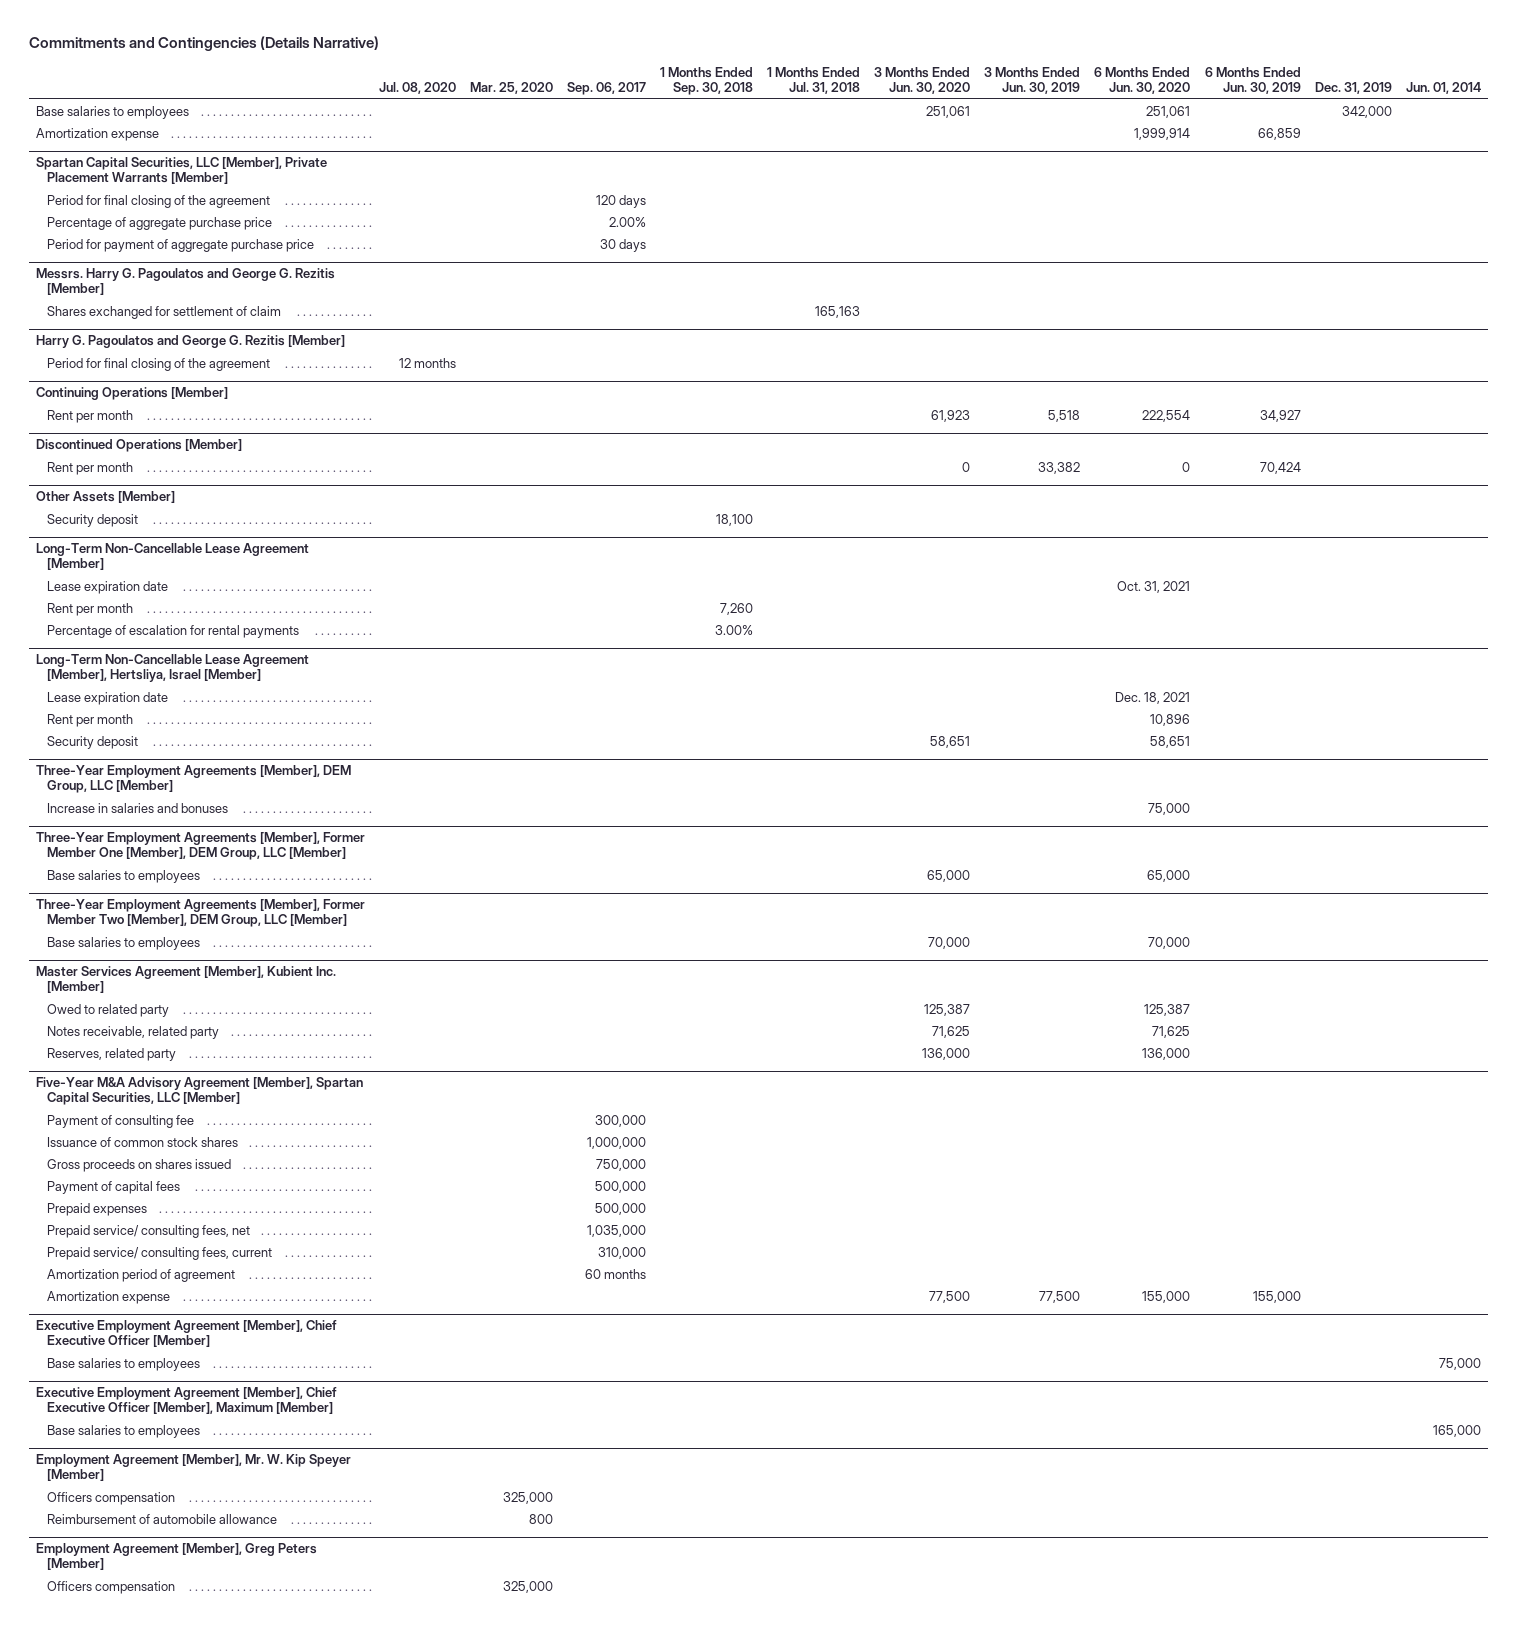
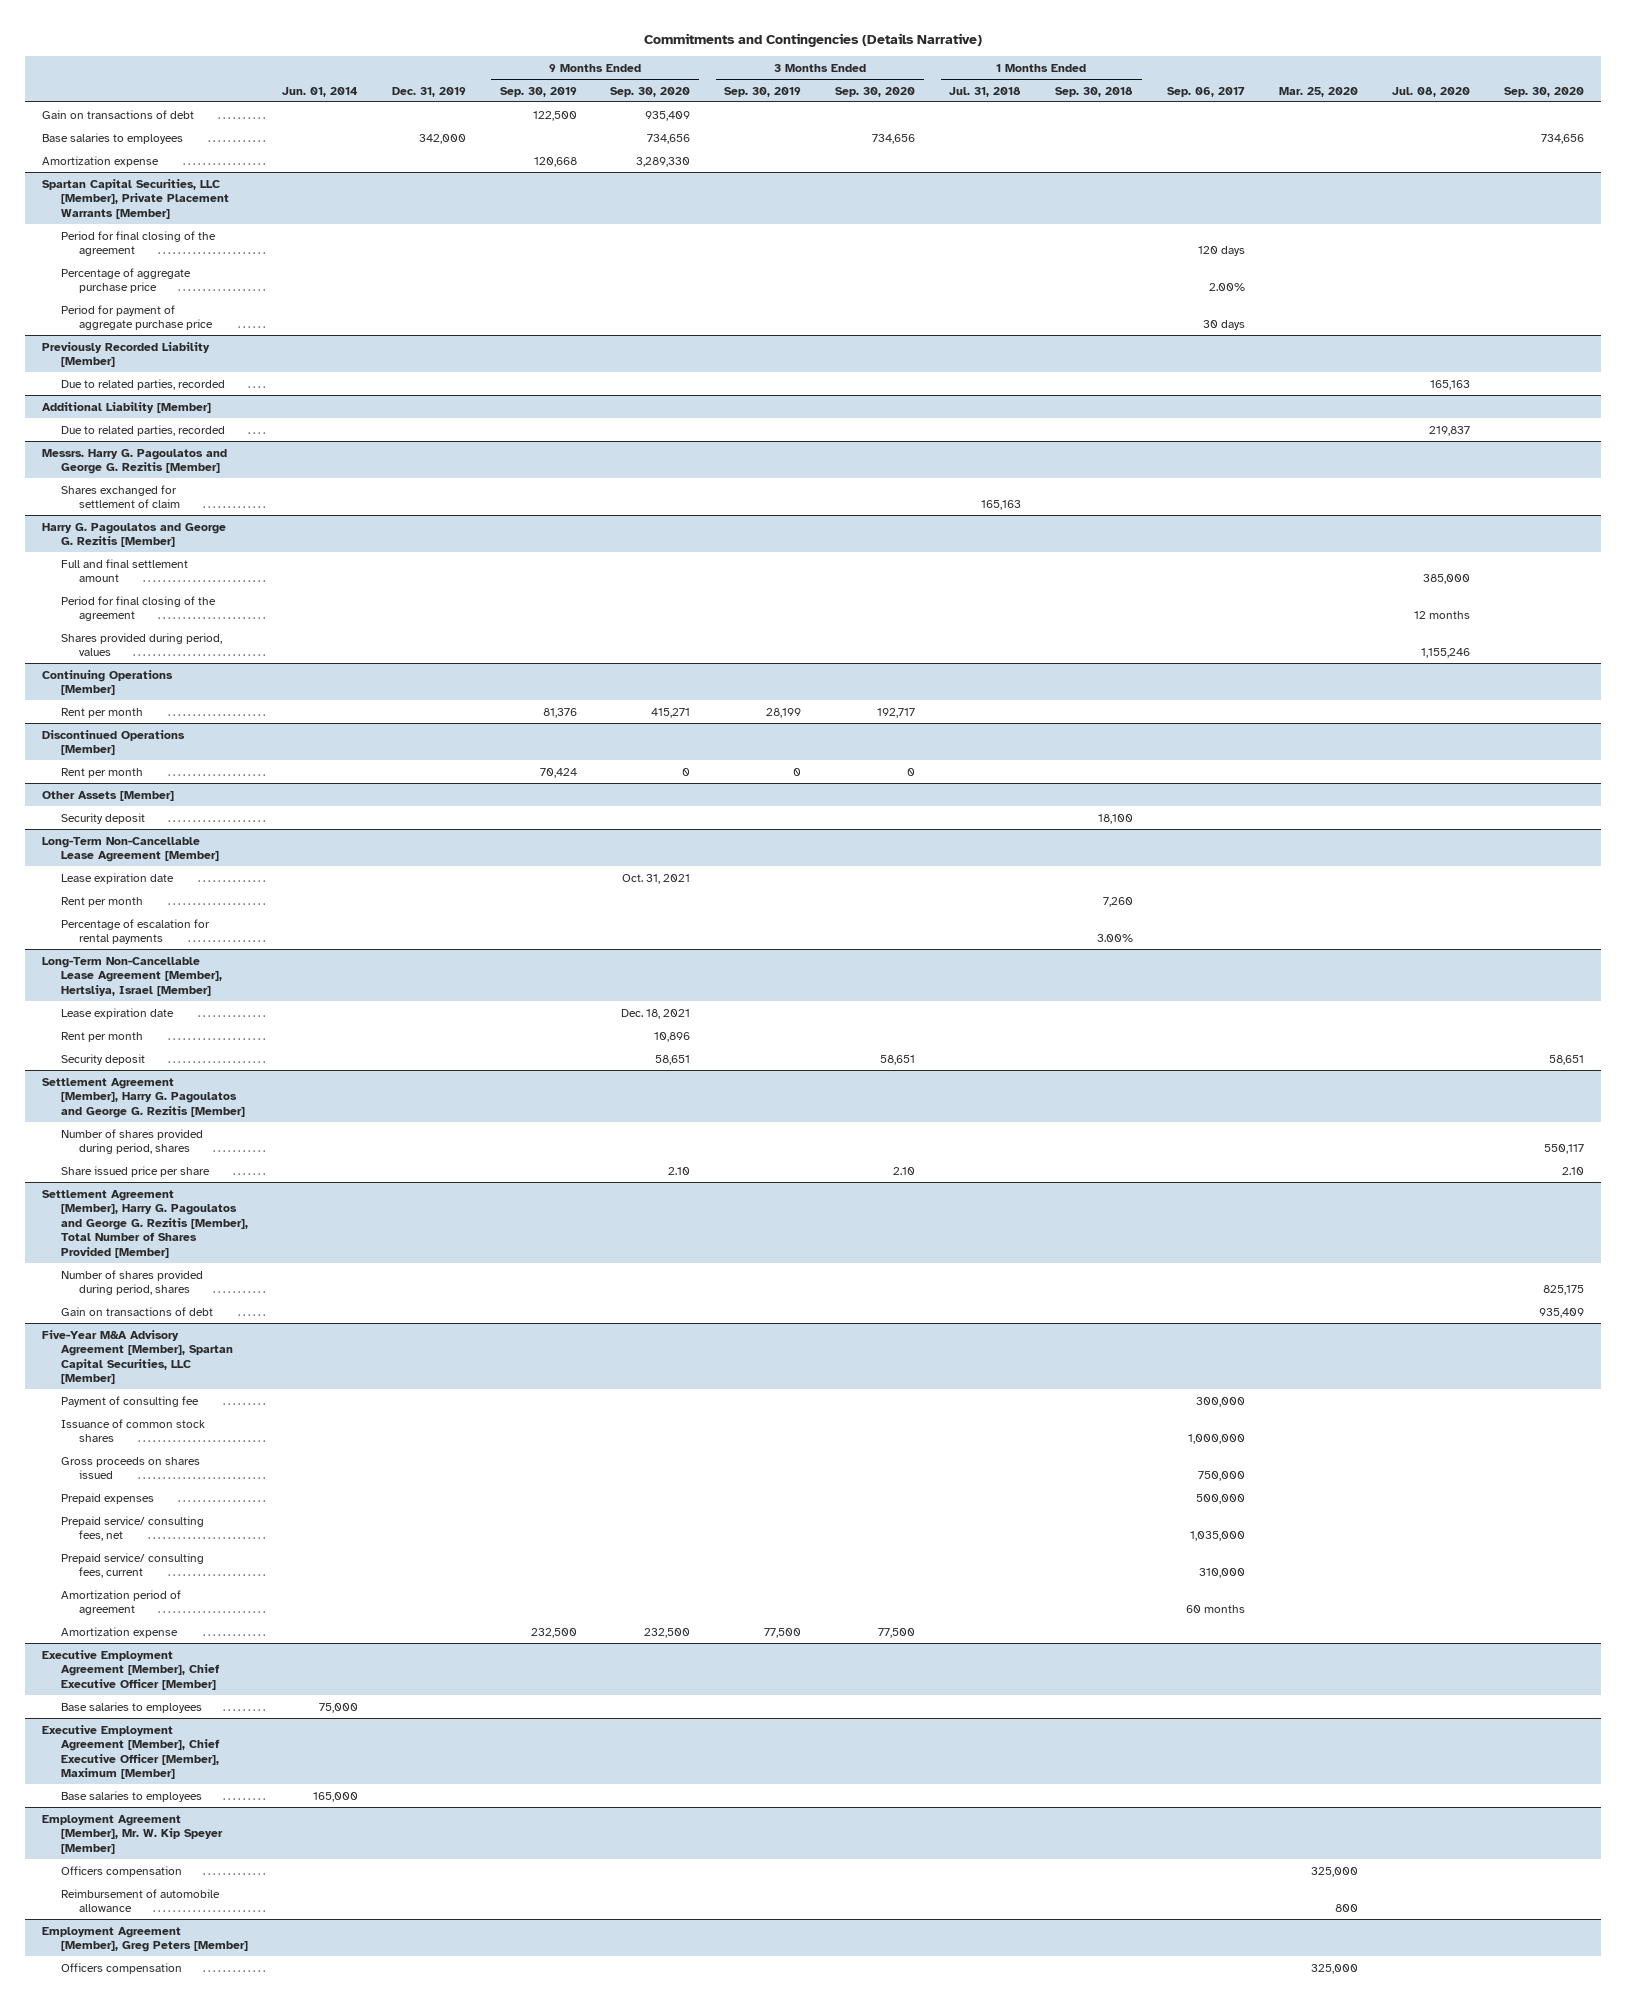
- | Jul. 08, 2020 | Mar. 25, 2020 | Sep. 06, 2017 | 1 Months Ended Sep. 30, 2018 | 1 Months Ended Jul. 31, 2018 | 3 Months Ended Jun. 30, 2020 | 3 Months Ended Jun. 30, 2019 | 6 Months Ended Jun. 30, 2020 | 6 Months Ended Jun. 30, 2019 | Dec. 31, 2019 | Jun. 01, 2014
+ | Jun. 01, 2014 | Dec. 31, 2019 | 9 Months Ended Sep. 30, 2019 | 9 Months Ended Sep. 30, 2020 | 3 Months Ended Sep. 30, 2019 | 3 Months Ended Sep. 30, 2020 | 1 Months Ended Jul. 31, 2018 | 1 Months Ended Sep. 30, 2018 | Sep. 06, 2017 | Mar. 25, 2020 | Jul. 08, 2020 | Sep. 30, 2020
+ Gain on transactions of debt | | | 122,500 | 935,409 | | | | | | | |
+ Previously Recorded Liability [Member]
+ Due to related parties, recorded | | | | | | | | | | | 165,163 |
+ Additional Liability [Member]
+ Due to related parties, recorded | | | | | | | | | | | 219,837 |
@ Harry G. Pagoulatos and George G. Rezitis [Member]
+ Full and final settlement amount | | | | | | | | | | | 385,000 |
+ Shares provided during period, values | | | | | | | | | | | 1,155,246 |
- Three-Year Employment Agreements [Member], DEM Group, LLC [Member]
- Increase in salaries and bonuses | | | | | | | | 75,000 | | |
- Three-Year Employment Agreements [Member], Former Member One [Member], DEM Group, LLC [Member]
- Base salaries to employees | | | | | | 65,000 | | 65,000 | | |
- Three-Year Employment Agreements [Member], Former Member Two [Member], DEM Group, LLC [Member]
- Base salaries to employees | | | | | | 70,000 | | 70,000 | | |
- Master Services Agreement [Member], Kubient Inc. [Member]
- Owed to related party | | | | | | 125,387 | | 125,387 | | |
- Notes receivable, related party | | | | | | 71,625 | | 71,625 | | |
- Reserves, related party | | | | | | 136,000 | | 136,000 | | |
+ Settlement Agreement [Member], Harry G. Pagoulatos and George G. Rezitis [Member]
+ Number of shares provided during period, shares | | | | | | | | | | | | 550,117
+ Share issued price per share | | | | 2.10 | | 2.10 | | | | | | 2.10
+ Settlement Agreement [Member], Harry G. Pagoulatos and George G. Rezitis [Member], Total Number of Shares Provided [Member]
+ Number of shares provided during period, shares | | | | | | | | | | | | 825,175
+ Gain on transactions of debt | | | | | | | | | | | | 935,409
@ Five-Year M&A Advisory Agreement [Member], Spartan Capital Securities, LLC [Member]
- Payment of capital fees | | | 500,000 | | | | | | | |

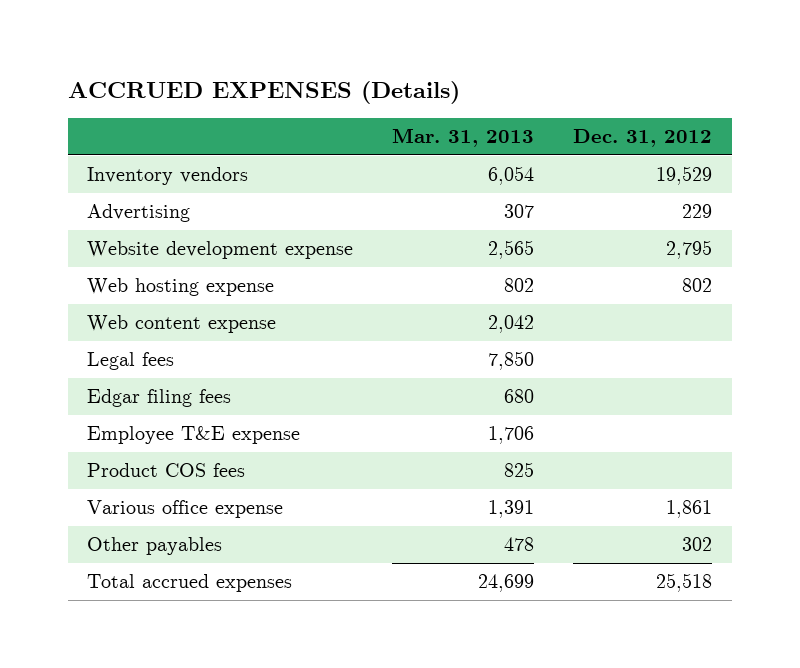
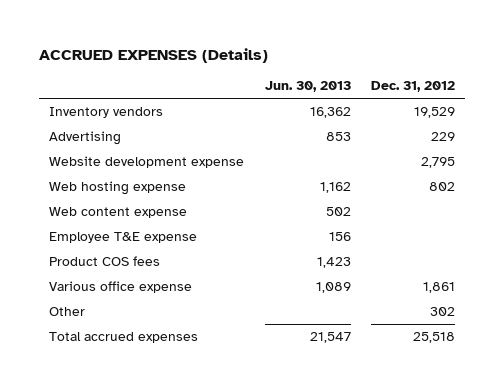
- | Mar. 31, 2013 | Dec. 31, 2012
+ | Jun. 30, 2013 | Dec. 31, 2012
- Legal fees | 7,850 |
- Edgar filing fees | 680 |
- Other payables | 478 | 302
+ Other | | 302

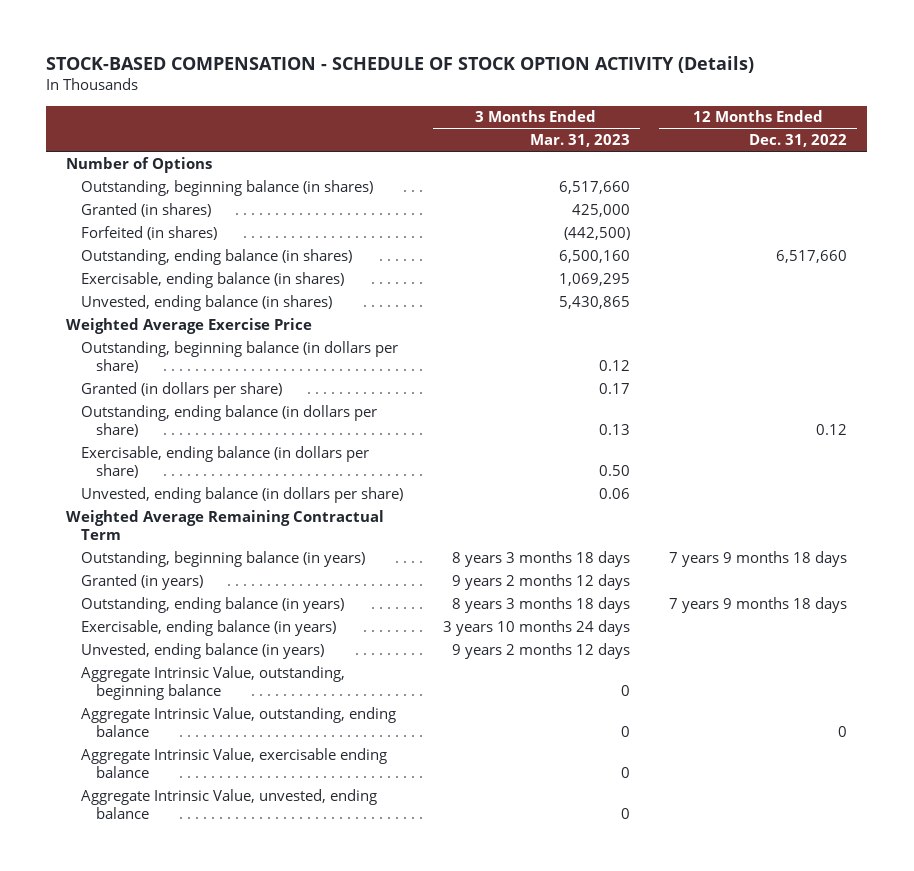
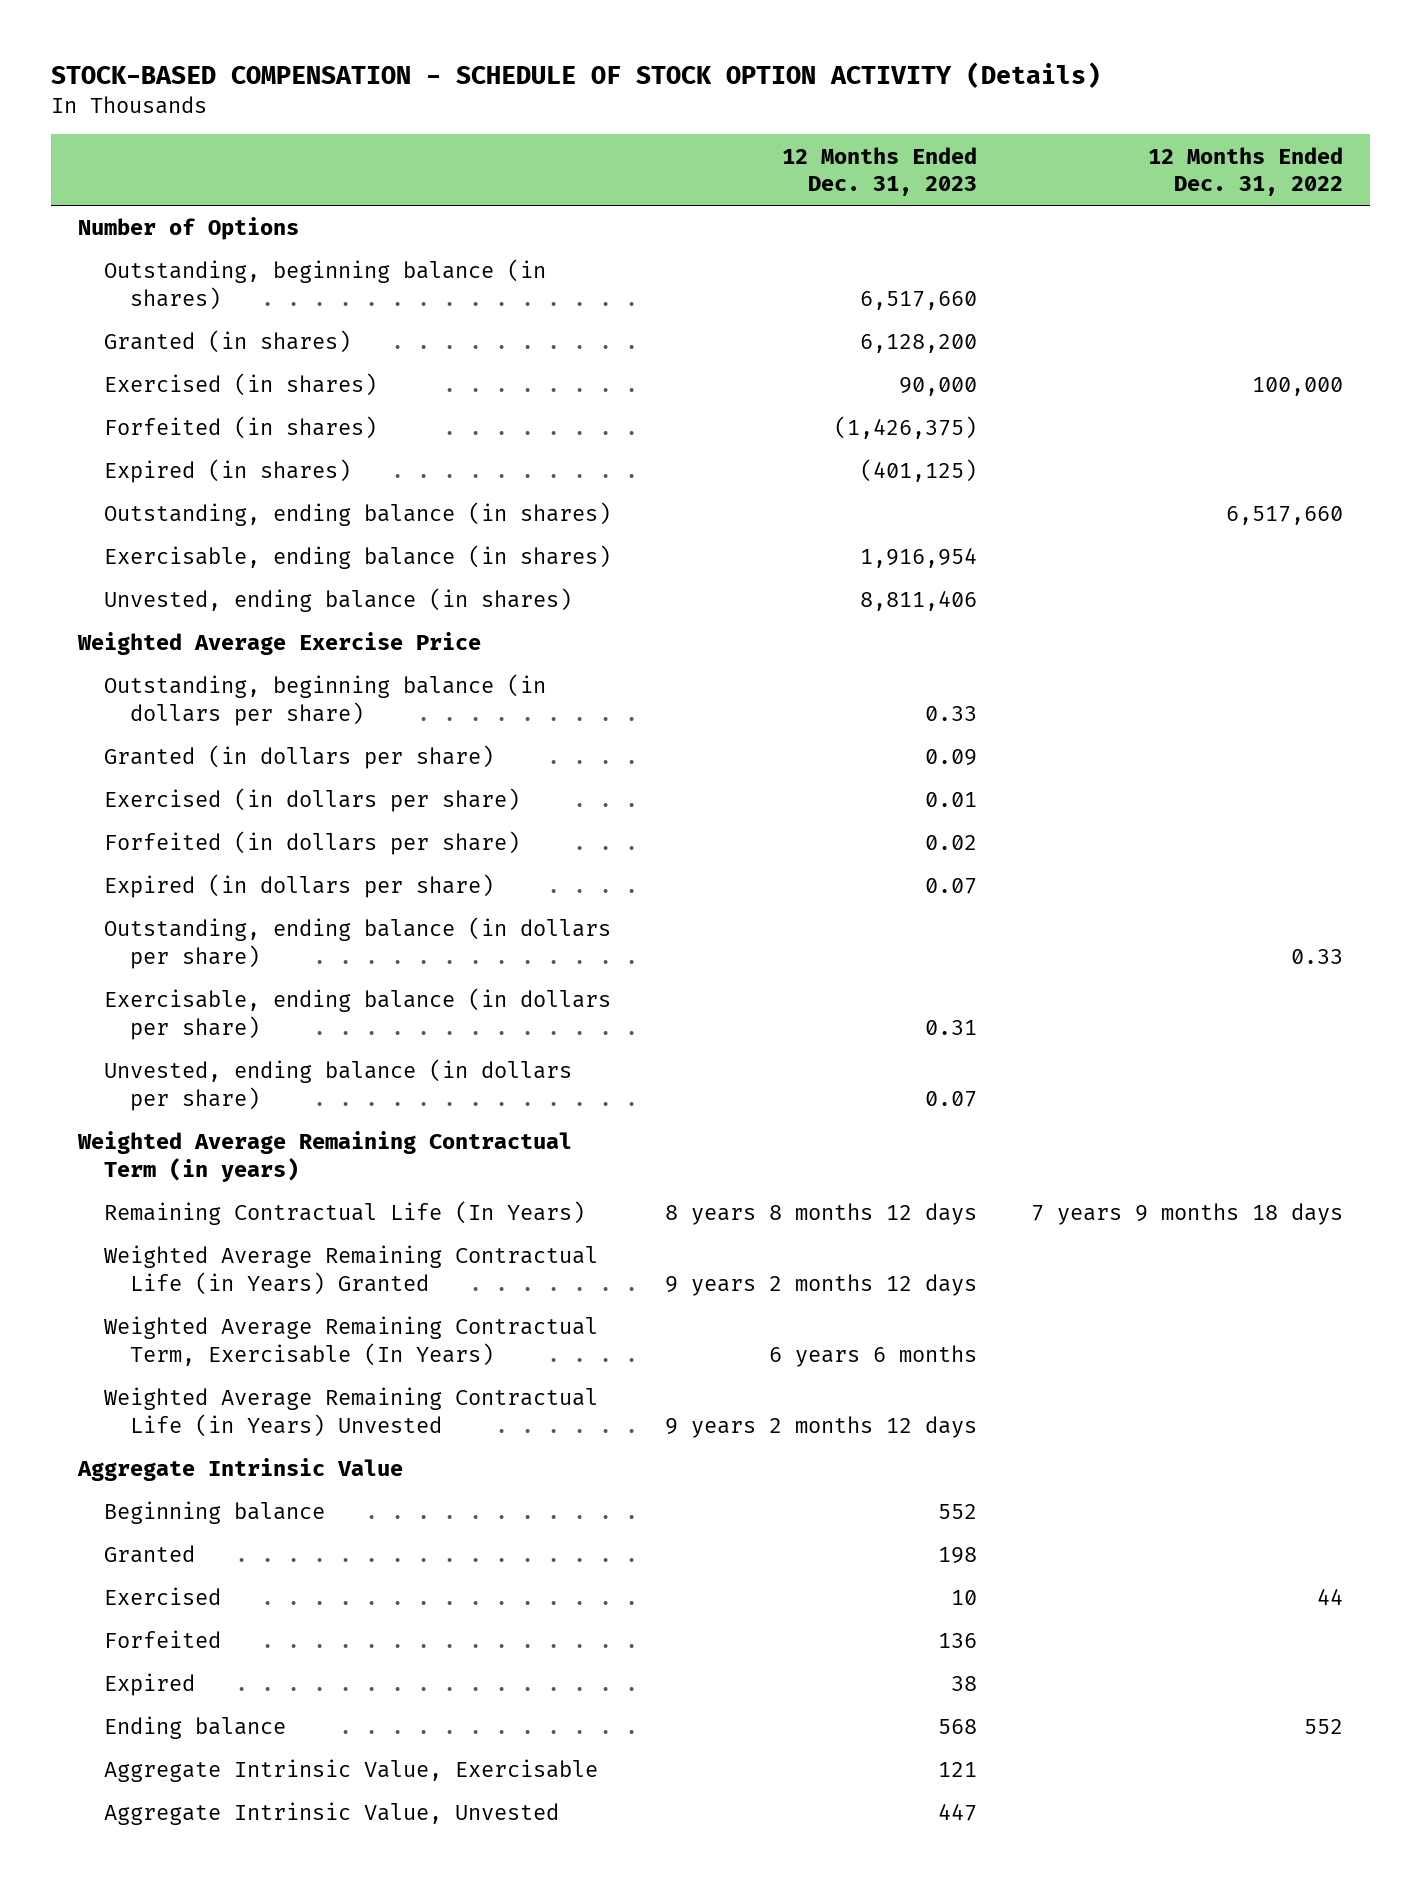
- | 3 Months Ended Mar. 31, 2023 | 12 Months Ended Dec. 31, 2022
+ | 12 Months Ended Dec. 31, 2023 | 12 Months Ended Dec. 31, 2022
+ Exercised (in shares) | 90,000 | 100,000
+ Expired (in shares) | (401,125) |
- Outstanding, ending balance (in dollars per share) | 0.13 | 0.12
+ Exercised (in dollars per share) | 0.01 |
+ Forfeited (in dollars per share) | 0.02 |
+ Expired (in dollars per share) | 0.07 |
+ Outstanding, ending balance (in dollars per share) | | 0.33
- Weighted Average Remaining Contractual Term
- Outstanding, beginning balance (in years) | 8 years 3 months 18 days | 7 years 9 months 18 days
- Granted (in years) | 9 years 2 months 12 days |
- Outstanding, ending balance (in years) | 8 years 3 months 18 days | 7 years 9 months 18 days
- Exercisable, ending balance (in years) | 3 years 10 months 24 days |
- Unvested, ending balance (in years) | 9 years 2 months 12 days |
- Aggregate Intrinsic Value, outstanding, beginning balance | 0 |
- Aggregate Intrinsic Value, outstanding, ending balance | 0 | 0
- Aggregate Intrinsic Value, exercisable ending balance | 0 |
- Aggregate Intrinsic Value, unvested, ending balance | 0 |
+ Weighted Average Remaining Contractual Term (in years)
+ Remaining Contractual Life (In Years) | 8 years 8 months 12 days | 7 years 9 months 18 days
+ Weighted Average Remaining Contractual Life (in Years) Granted | 9 years 2 months 12 days |
+ Weighted Average Remaining Contractual Term, Exercisable (In Years) | 6 years 6 months |
+ Weighted Average Remaining Contractual Life (in Years) Unvested | 9 years 2 months 12 days |
+ Aggregate Intrinsic Value
+ Beginning balance | 552 |
+ Granted | 198 |
+ Exercised | 10 | 44
+ Forfeited | 136 |
+ Expired | 38 |
+ Ending balance | 568 | 552
+ Aggregate Intrinsic Value, Exercisable | 121 |
+ Aggregate Intrinsic Value, Unvested | 447 |

